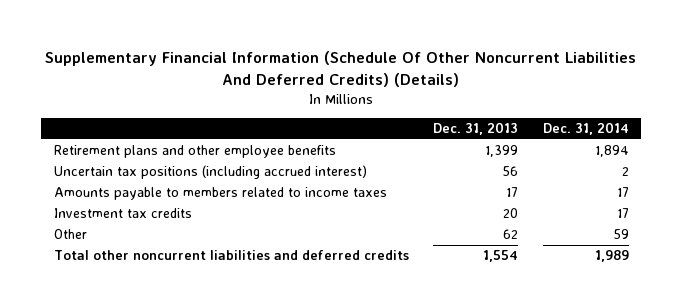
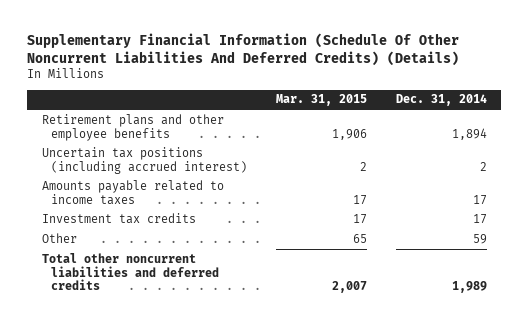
- | Dec. 31, 2013 | Dec. 31, 2014
+ | Mar. 31, 2015 | Dec. 31, 2014
- Amounts payable to members related to income taxes | 17 | 17
+ Amounts payable related to income taxes | 17 | 17

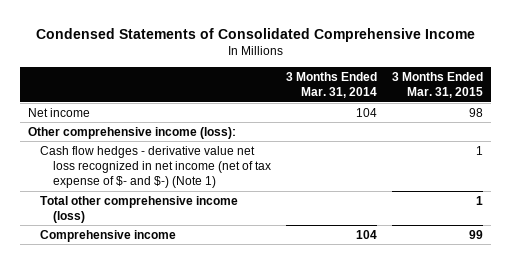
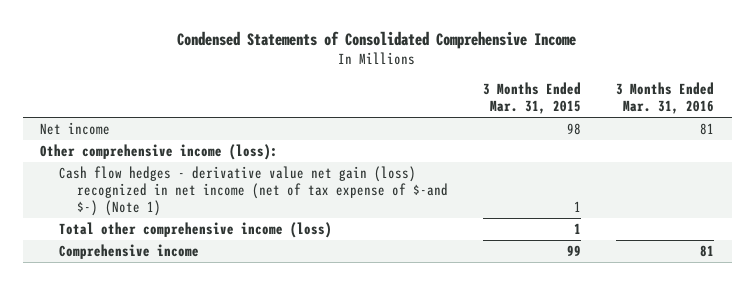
- | 3 Months Ended Mar. 31, 2014 | 3 Months Ended Mar. 31, 2015
+ | 3 Months Ended Mar. 31, 2015 | 3 Months Ended Mar. 31, 2016
- Cash flow hedges - derivative value net loss recognized in net income (net of tax expense of $- and $-) (Note 1) | | 1
+ Cash flow hedges - derivative value net gain (loss) recognized in net income (net of tax expense of $-and $-) (Note 1) | 1 |

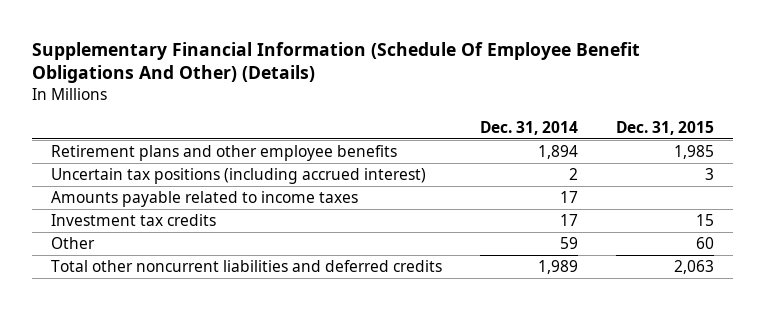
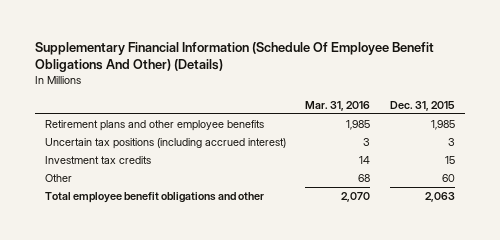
- | Dec. 31, 2014 | Dec. 31, 2015
+ | Mar. 31, 2016 | Dec. 31, 2015
- Amounts payable related to income taxes | 17 |
- Total other noncurrent liabilities and deferred credits | 1,989 | 2,063
+ Total employee benefit obligations and other | 2,070 | 2,063

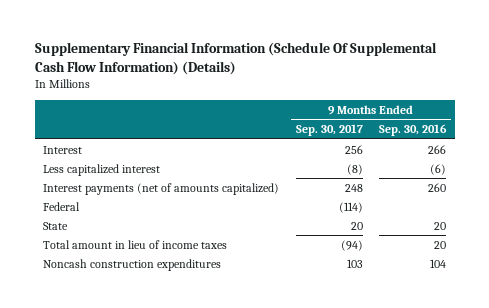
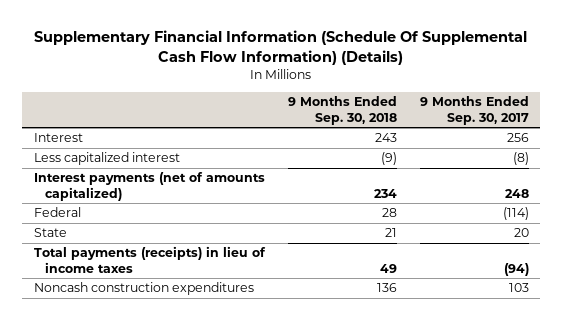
- | 9 Months Ended Sep. 30, 2017 | 9 Months Ended Sep. 30, 2016
+ | 9 Months Ended Sep. 30, 2018 | 9 Months Ended Sep. 30, 2017
- Total amount in lieu of income taxes | (94) | 20
+ Total payments (receipts) in lieu of income taxes | 49 | (94)

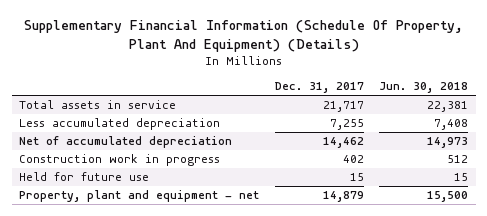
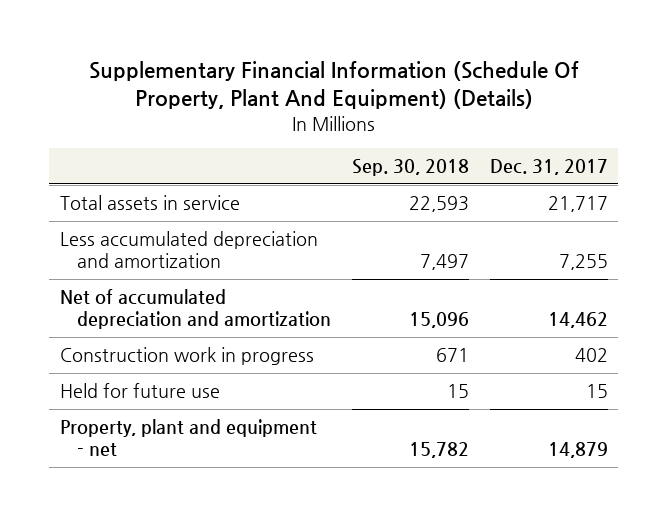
- | Dec. 31, 2017 | Jun. 30, 2018
+ | Sep. 30, 2018 | Dec. 31, 2017
- Less accumulated depreciation | 7,255 | 7,408
- Net of accumulated depreciation | 14,462 | 14,973
+ Less accumulated depreciation and amortization | 7,497 | 7,255
+ Net of accumulated depreciation and amortization | 15,096 | 14,462

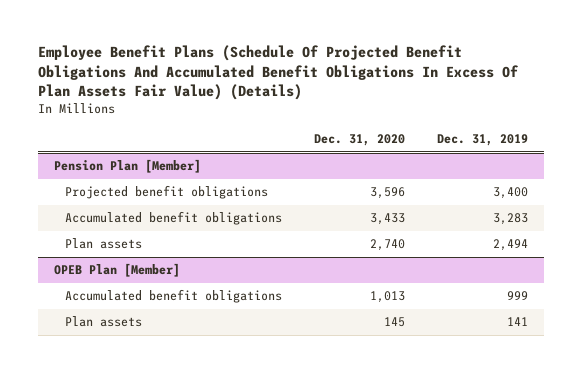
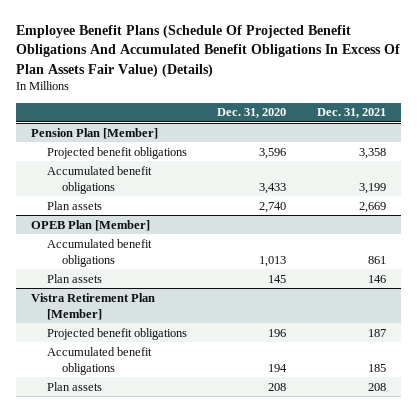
- | Dec. 31, 2020 | Dec. 31, 2019
+ | Dec. 31, 2020 | Dec. 31, 2021
+ Vistra Retirement Plan [Member]
+ Projected benefit obligations | 196 | 187
+ Accumulated benefit obligations | 194 | 185
+ Plan assets | 208 | 208

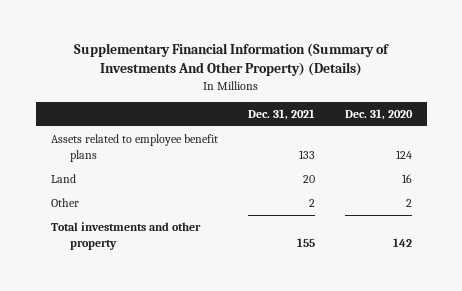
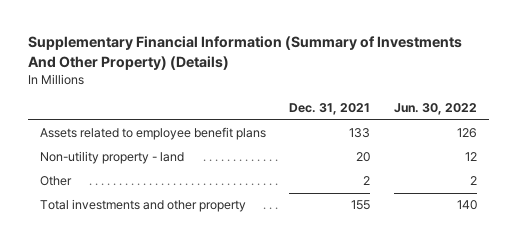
- | Dec. 31, 2021 | Dec. 31, 2020
+ | Dec. 31, 2021 | Jun. 30, 2022
- Land | 20 | 16
+ Non-utility property - land | 20 | 12

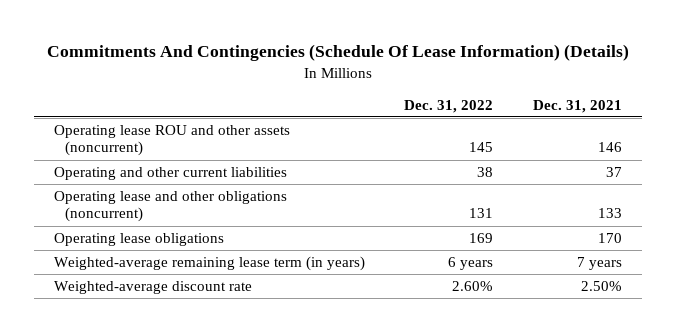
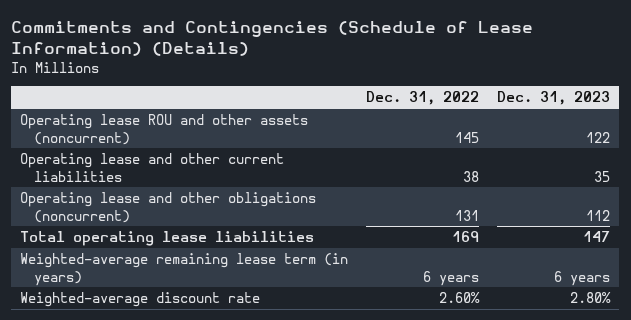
- Commitments And Contingencies (Schedule Of Lease Information) (Details)
+ Commitments and Contingencies (Schedule of Lease Information) (Details)
- | Dec. 31, 2022 | Dec. 31, 2021
+ | Dec. 31, 2022 | Dec. 31, 2023
- Operating and other current liabilities | 38 | 37
+ Operating lease and other current liabilities | 38 | 35
- Operating lease obligations | 169 | 170
+ Total operating lease liabilities | 169 | 147

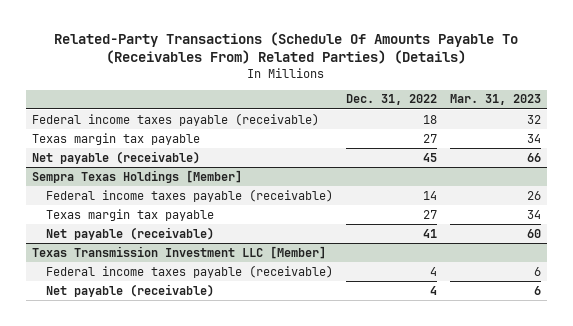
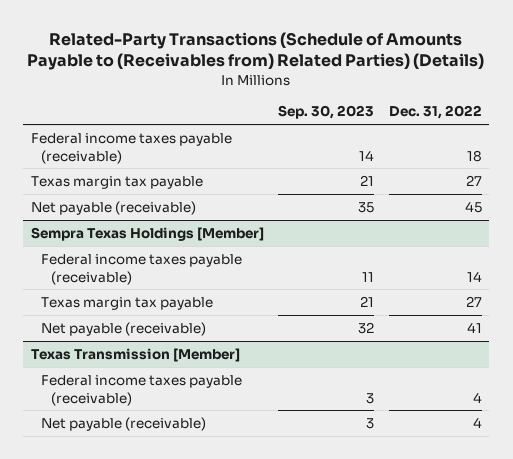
- Related-Party Transactions (Schedule Of Amounts Payable To (Receivables From) Related Parties) (Details)
+ Related-Party Transactions (Schedule of Amounts Payable to (Receivables from) Related Parties) (Details)
- | Dec. 31, 2022 | Mar. 31, 2023
+ | Sep. 30, 2023 | Dec. 31, 2022
- Texas Transmission Investment LLC [Member]
+ Texas Transmission [Member]

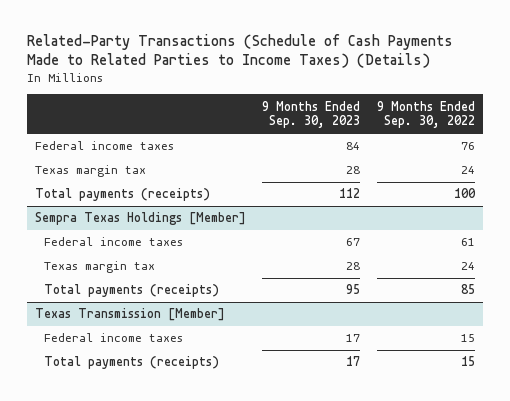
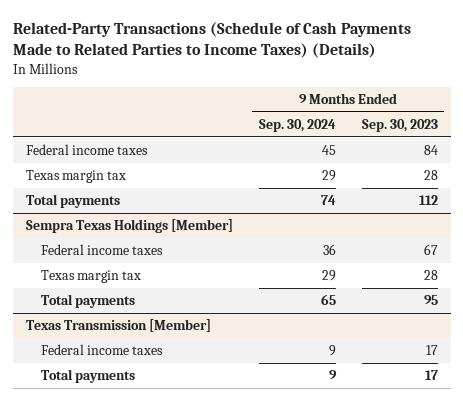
- | 9 Months Ended Sep. 30, 2023 | 9 Months Ended Sep. 30, 2022
+ | 9 Months Ended Sep. 30, 2024 | 9 Months Ended Sep. 30, 2023
- Total payments (receipts) | 112 | 100
+ Total payments | 74 | 112
@ Sempra Texas Holdings [Member]
- Total payments (receipts) | 95 | 85
+ Total payments | 65 | 95
@ Texas Transmission [Member]
- Total payments (receipts) | 17 | 15
+ Total payments | 9 | 17

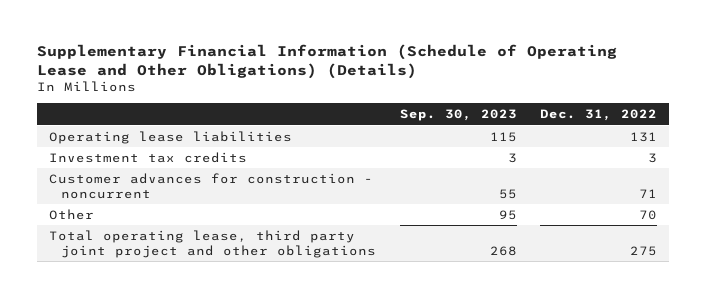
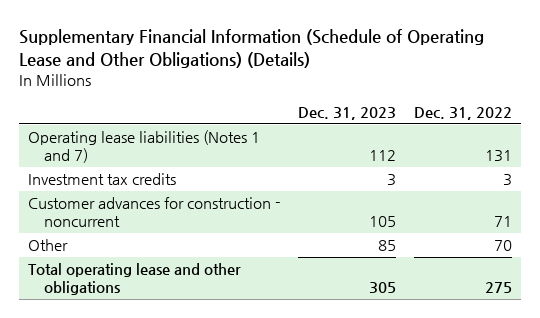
- | Sep. 30, 2023 | Dec. 31, 2022
+ | Dec. 31, 2023 | Dec. 31, 2022
- Operating lease liabilities | 115 | 131
+ Operating lease liabilities (Notes 1 and 7) | 112 | 131
- Total operating lease, third party joint project and other obligations | 268 | 275
+ Total operating lease and other obligations | 305 | 275

